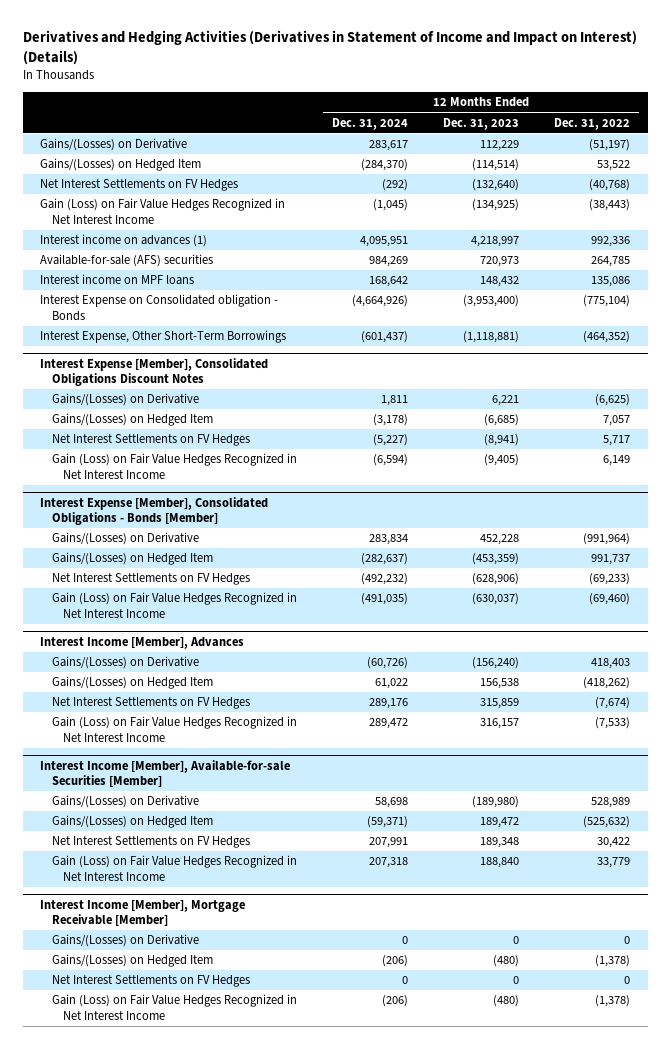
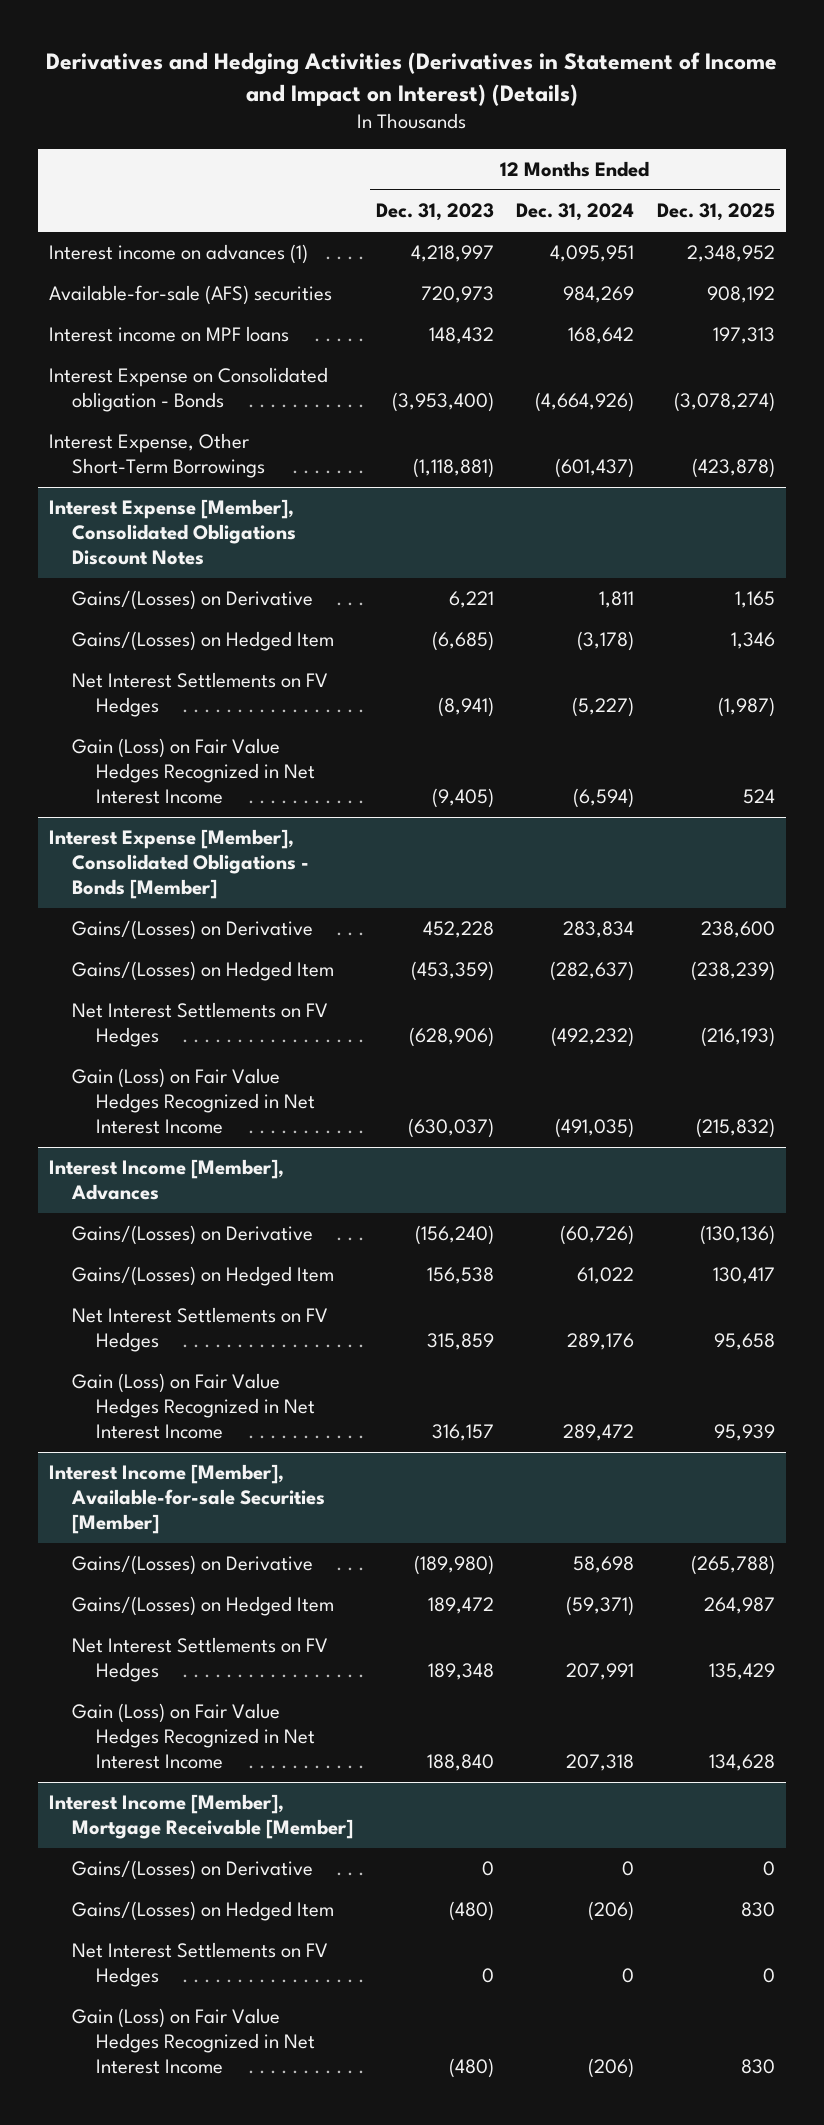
- | 12 Months Ended Dec. 31, 2024 | 12 Months Ended Dec. 31, 2023 | 12 Months Ended Dec. 31, 2022
+ | 12 Months Ended Dec. 31, 2023 | 12 Months Ended Dec. 31, 2024 | 12 Months Ended Dec. 31, 2025
- Gains/(Losses) on Derivative | 283,617 | 112,229 | (51,197)
- Gains/(Losses) on Hedged Item | (284,370) | (114,514) | 53,522
- Net Interest Settlements on FV Hedges | (292) | (132,640) | (40,768)
- Gain (Loss) on Fair Value Hedges Recognized in Net Interest Income | (1,045) | (134,925) | (38,443)

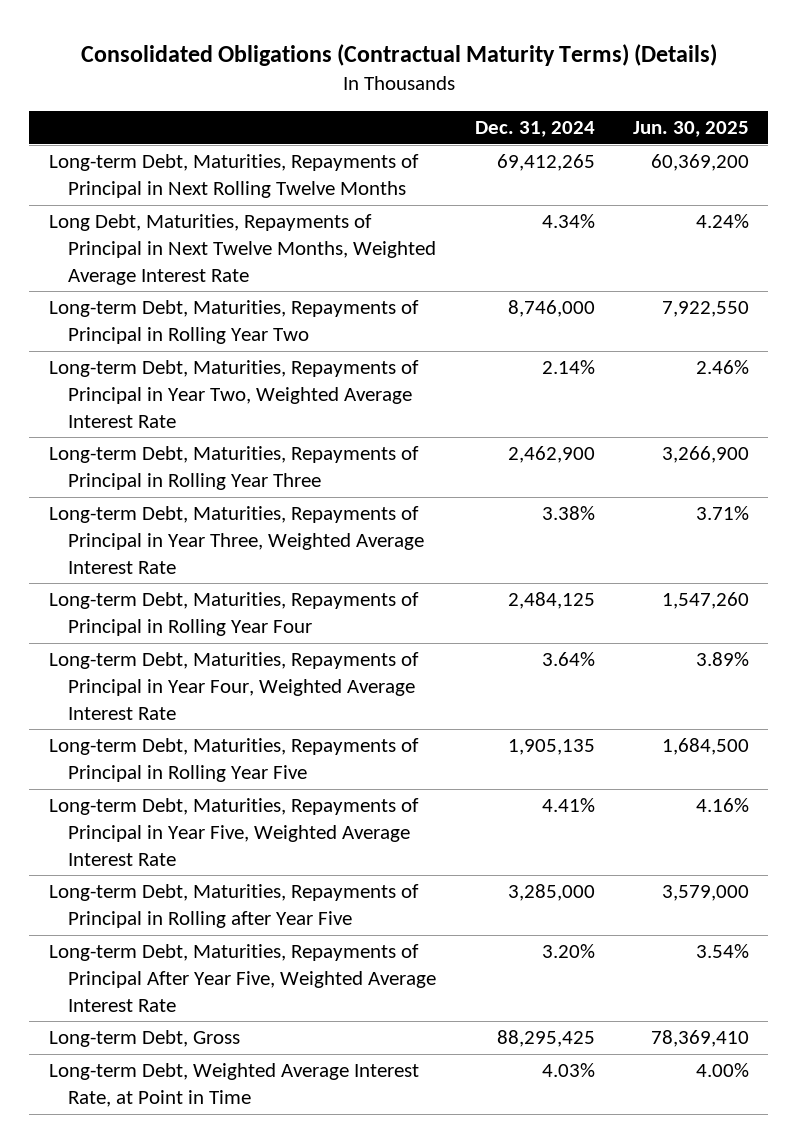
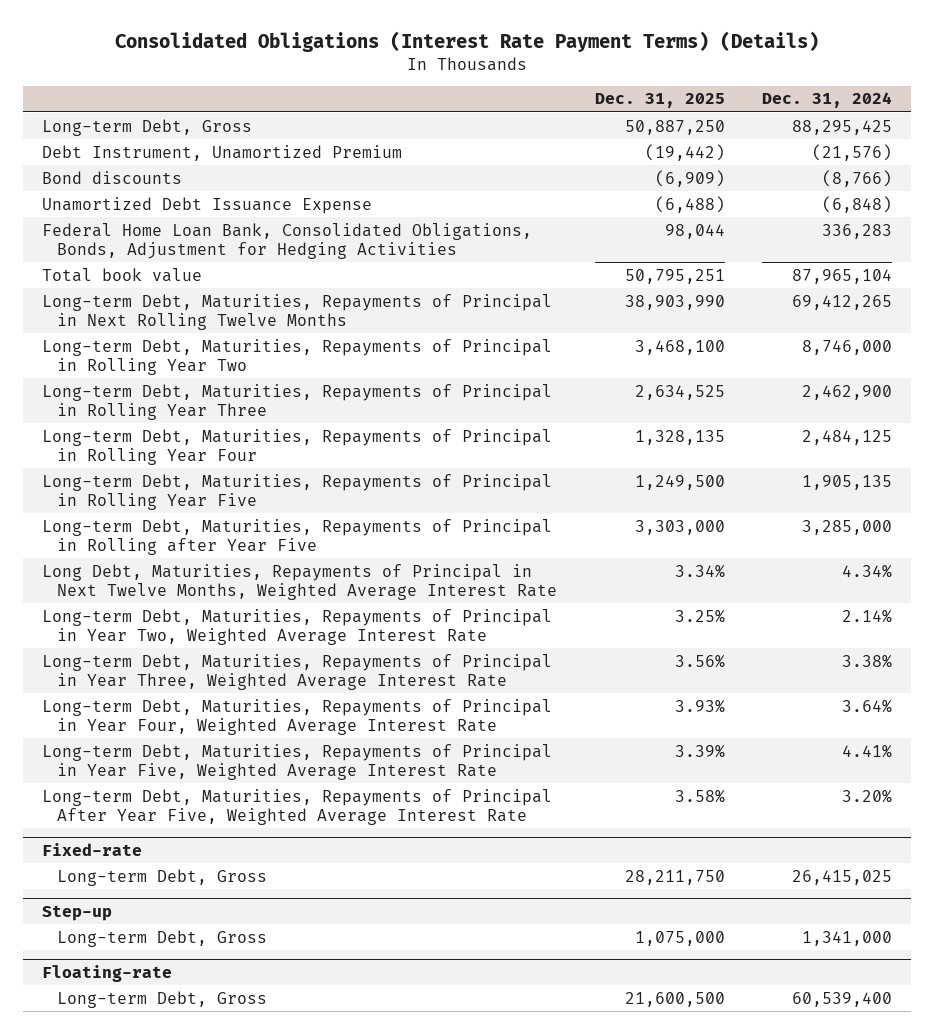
- Consolidated Obligations (Contractual Maturity Terms) (Details)
+ Consolidated Obligations (Interest Rate Payment Terms) (Details)
- | Dec. 31, 2024 | Jun. 30, 2025
+ | Dec. 31, 2025 | Dec. 31, 2024
moved up: Long-term Debt, Gross | 50,887,250 | 88,295,425
+ Debt Instrument, Unamortized Premium | (19,442) | (21,576)
+ Bond discounts | (6,909) | (8,766)
+ Unamortized Debt Issuance Expense | (6,488) | (6,848)
+ Federal Home Loan Bank, Consolidated Obligations, Bonds, Adjustment for Hedging Activities | 98,044 | 336,283
+ Total book value | 50,795,251 | 87,965,104
moved down: Long Debt, Maturities, Repayments of Principal in Next Twelve Months, Weighted Average Interest Rate | 3.34% | 4.34%
moved down: Long-term Debt, Maturities, Repayments of Principal in Year Two, Weighted Average Interest Rate | 3.25% | 2.14%
moved down: Long-term Debt, Maturities, Repayments of Principal in Year Three, Weighted Average Interest Rate | 3.56% | 3.38%
moved down: Long-term Debt, Maturities, Repayments of Principal in Year Four, Weighted Average Interest Rate | 3.93% | 3.64%
moved down: Long-term Debt, Maturities, Repayments of Principal in Year Five, Weighted Average Interest Rate | 3.39% | 4.41%
- Long-term Debt, Weighted Average Interest Rate, at Point in Time | 4.03% | 4.00%
+ Fixed-rate
+ Long-term Debt, Gross | 28,211,750 | 26,415,025
+ Step-up
+ Long-term Debt, Gross | 1,075,000 | 1,341,000
+ Floating-rate
+ Long-term Debt, Gross | 21,600,500 | 60,539,400

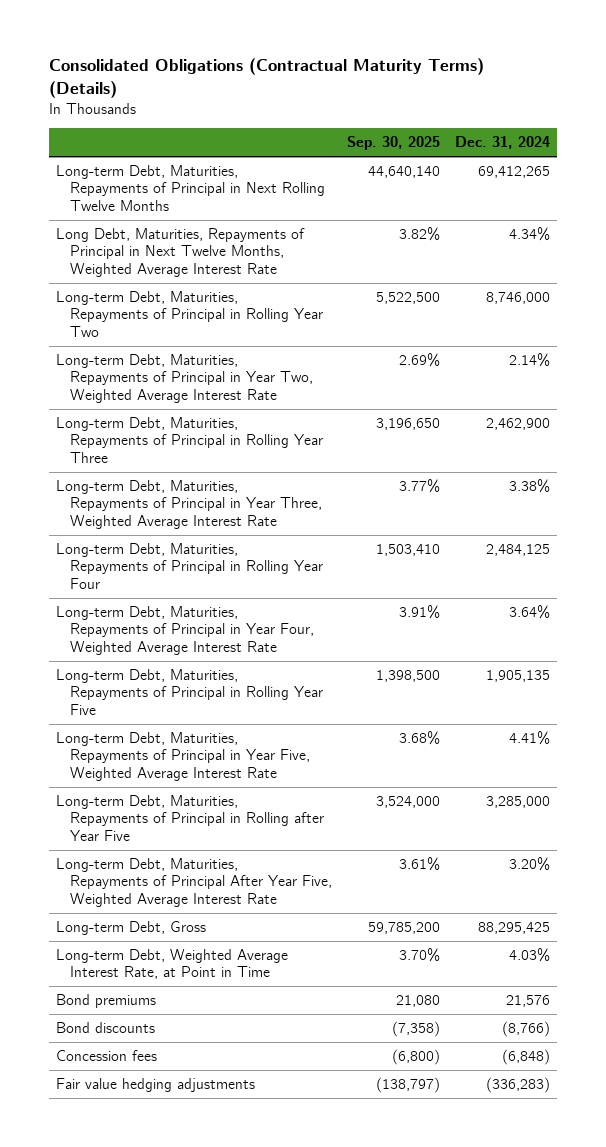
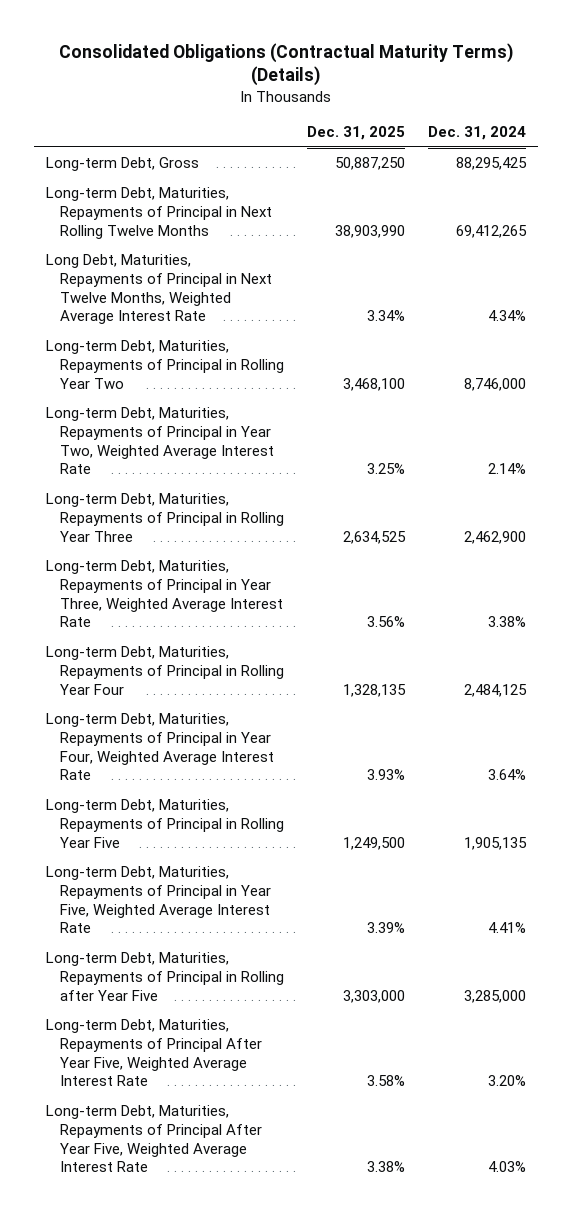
- | Sep. 30, 2025 | Dec. 31, 2024
+ | Dec. 31, 2025 | Dec. 31, 2024
moved up: Long-term Debt, Gross | 50,887,250 | 88,295,425
- Long-term Debt, Weighted Average Interest Rate, at Point in Time | 3.70% | 4.03%
- Bond premiums | 21,080 | 21,576
- Bond discounts | (7,358) | (8,766)
- Concession fees | (6,800) | (6,848)
- Fair value hedging adjustments | (138,797) | (336,283)
+ Long-term Debt, Maturities, Repayments of Principal After Year Five, Weighted Average Interest Rate | 3.38% | 4.03%

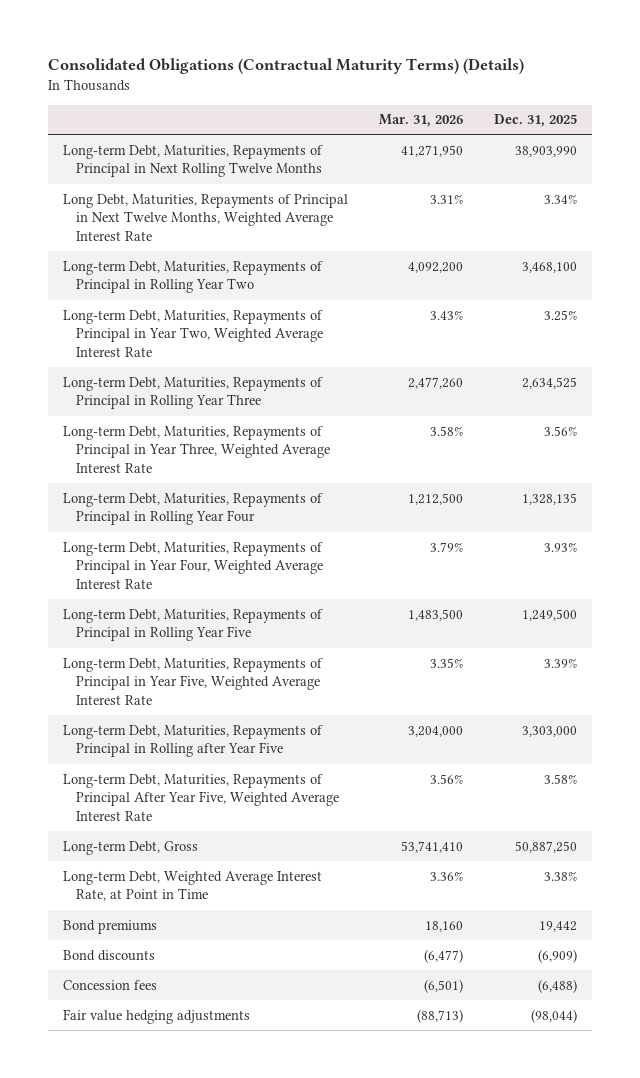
- | Dec. 31, 2025 | Dec. 31, 2024
+ | Mar. 31, 2026 | Dec. 31, 2025
- Long-term Debt, Maturities, Repayments of Principal After Year Five, Weighted Average Interest Rate | 3.38% | 4.03%
moved down: Long-term Debt, Gross | 53,741,410 | 50,887,250
+ Long-term Debt, Weighted Average Interest Rate, at Point in Time | 3.36% | 3.38%
+ Bond premiums | 18,160 | 19,442
+ Bond discounts | (6,477) | (6,909)
+ Concession fees | (6,501) | (6,488)
+ Fair value hedging adjustments | (88,713) | (98,044)

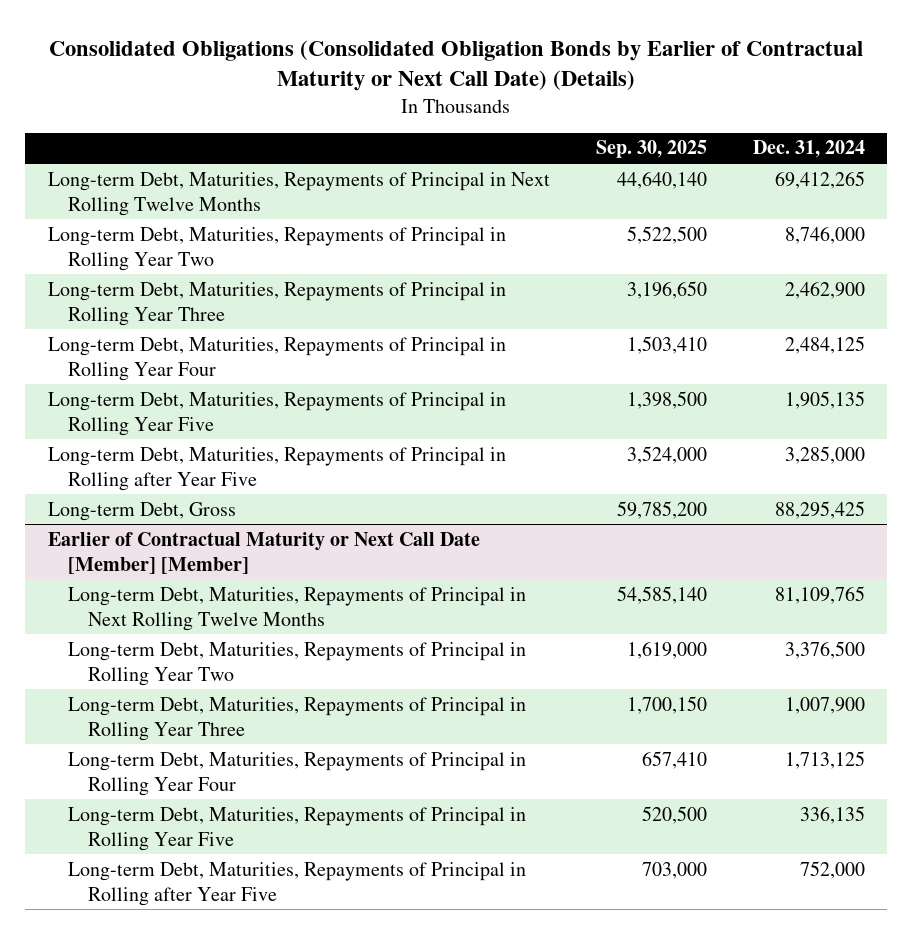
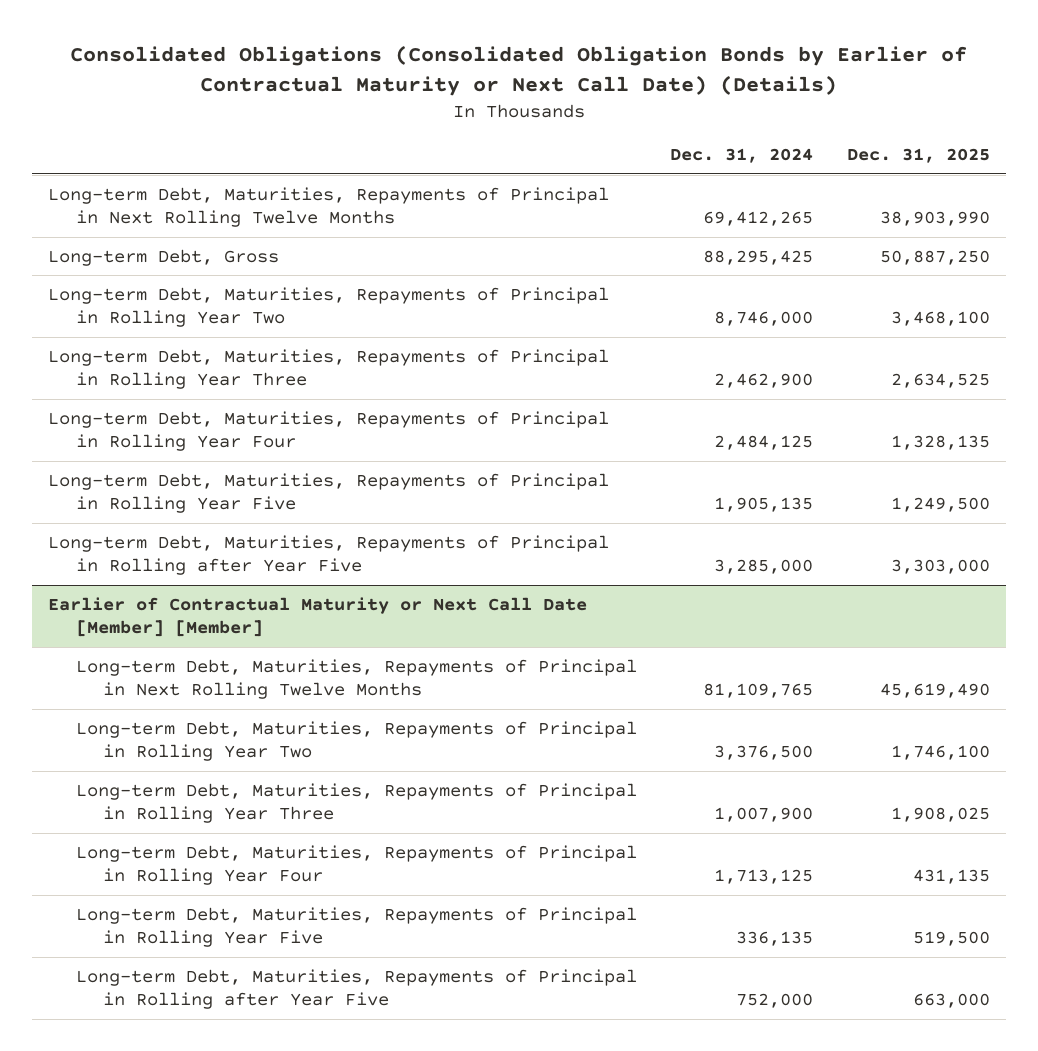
- | Sep. 30, 2025 | Dec. 31, 2024
+ | Dec. 31, 2024 | Dec. 31, 2025
moved up: Long-term Debt, Gross | 88,295,425 | 50,887,250

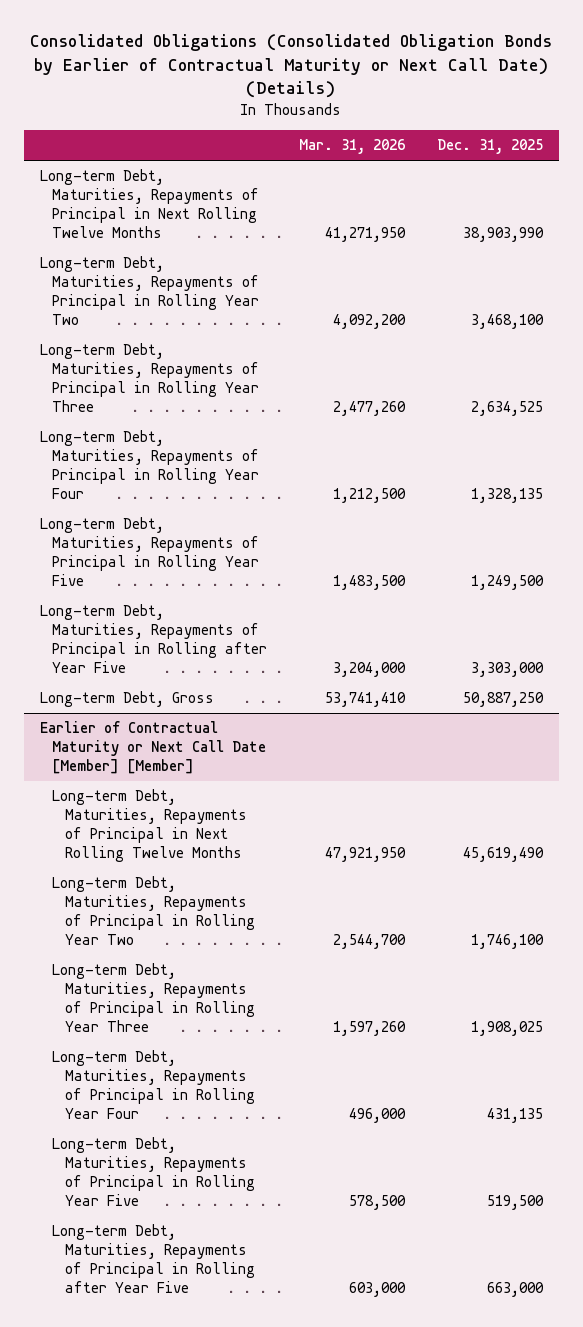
- | Dec. 31, 2024 | Dec. 31, 2025
+ | Mar. 31, 2026 | Dec. 31, 2025
moved down: Long-term Debt, Gross | 53,741,410 | 50,887,250

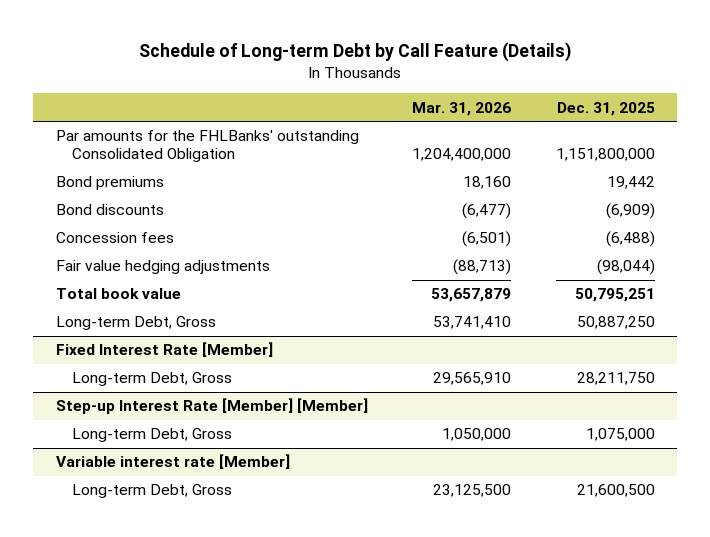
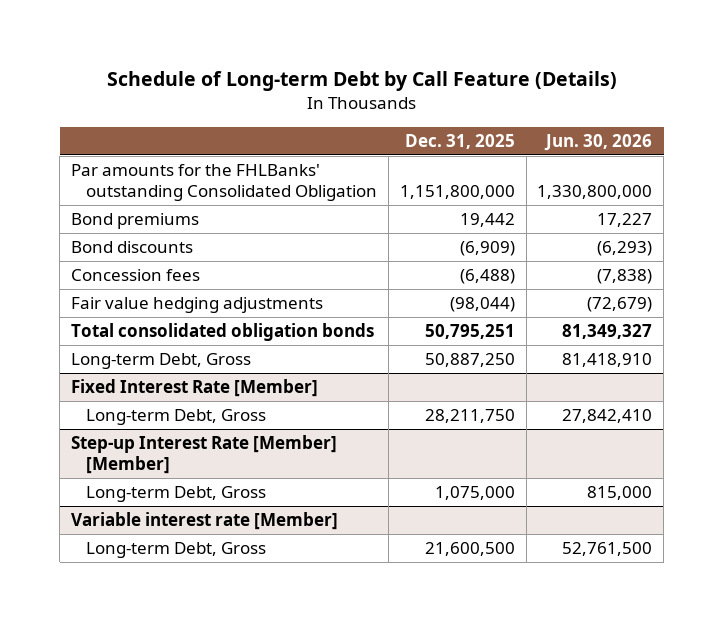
- | Mar. 31, 2026 | Dec. 31, 2025
+ | Dec. 31, 2025 | Jun. 30, 2026
- Total book value | 53,657,879 | 50,795,251
+ Total consolidated obligation bonds | 50,795,251 | 81,349,327

